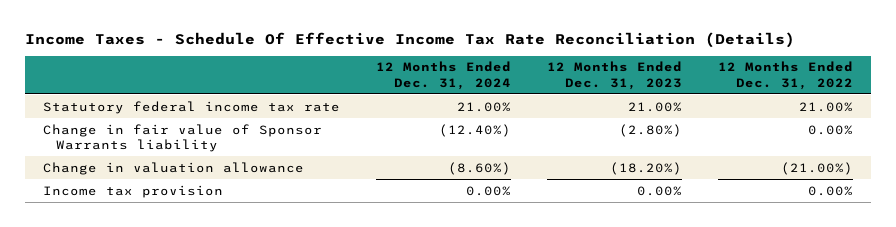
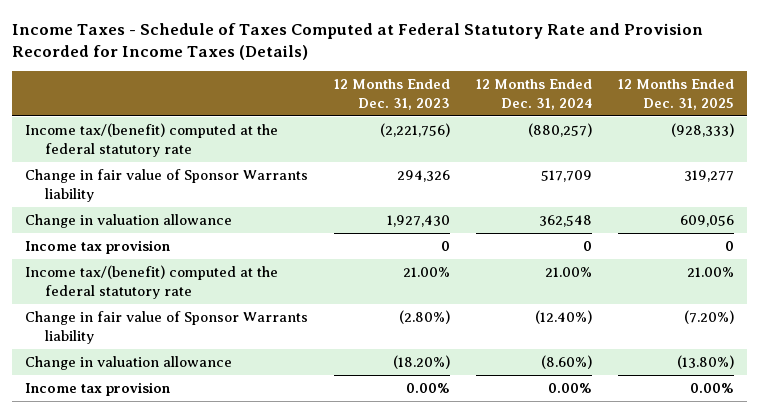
- Income Taxes - Schedule Of Effective Income Tax Rate Reconciliation (Details)
+ Income Taxes - Schedule of Taxes Computed at Federal Statutory Rate and Provision Recorded for Income Taxes (Details)
- | 12 Months Ended Dec. 31, 2024 | 12 Months Ended Dec. 31, 2023 | 12 Months Ended Dec. 31, 2022
+ | 12 Months Ended Dec. 31, 2023 | 12 Months Ended Dec. 31, 2024 | 12 Months Ended Dec. 31, 2025
- Statutory federal income tax rate | 21.00% | 21.00% | 21.00%
+ Income tax/(benefit) computed at the federal statutory rate | (2,221,756) | (880,257) | (928,333)
+ Change in fair value of Sponsor Warrants liability | 294,326 | 517,709 | 319,277
+ Change in valuation allowance | 1,927,430 | 362,548 | 609,056
+ Income tax provision | 0 | 0 | 0
+ Income tax/(benefit) computed at the federal statutory rate | 21.00% | 21.00% | 21.00%

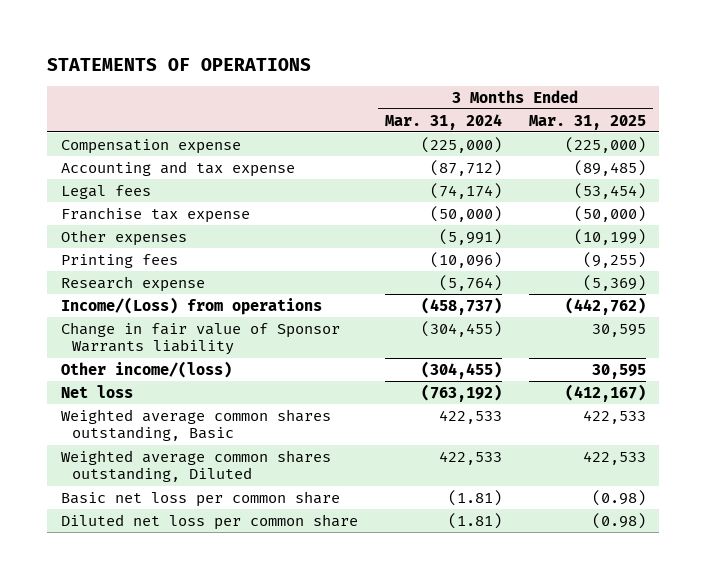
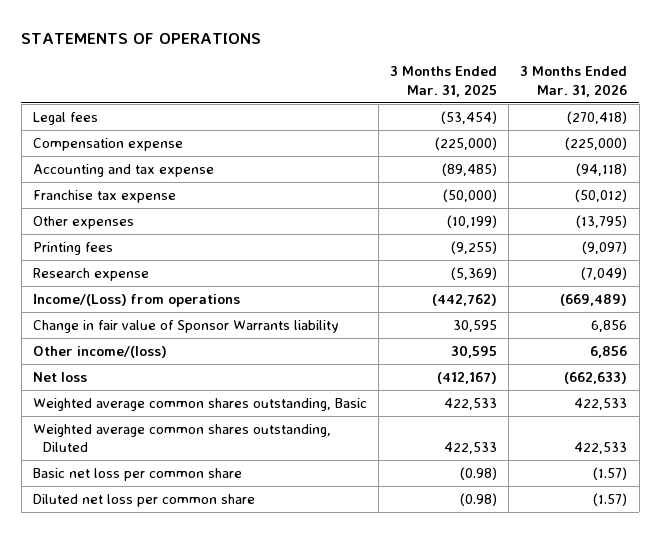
- | 3 Months Ended Mar. 31, 2024 | 3 Months Ended Mar. 31, 2025
+ | 3 Months Ended Mar. 31, 2025 | 3 Months Ended Mar. 31, 2026
moved up: Legal fees | (53,454) | (270,418)

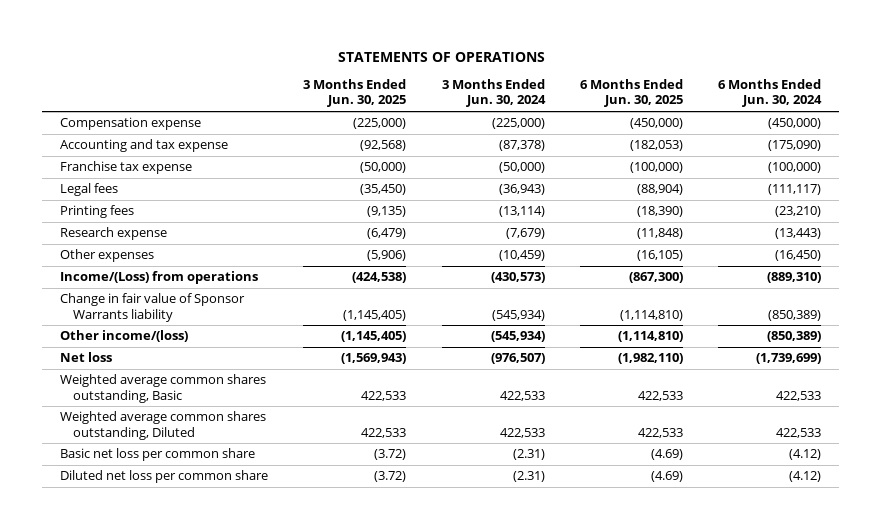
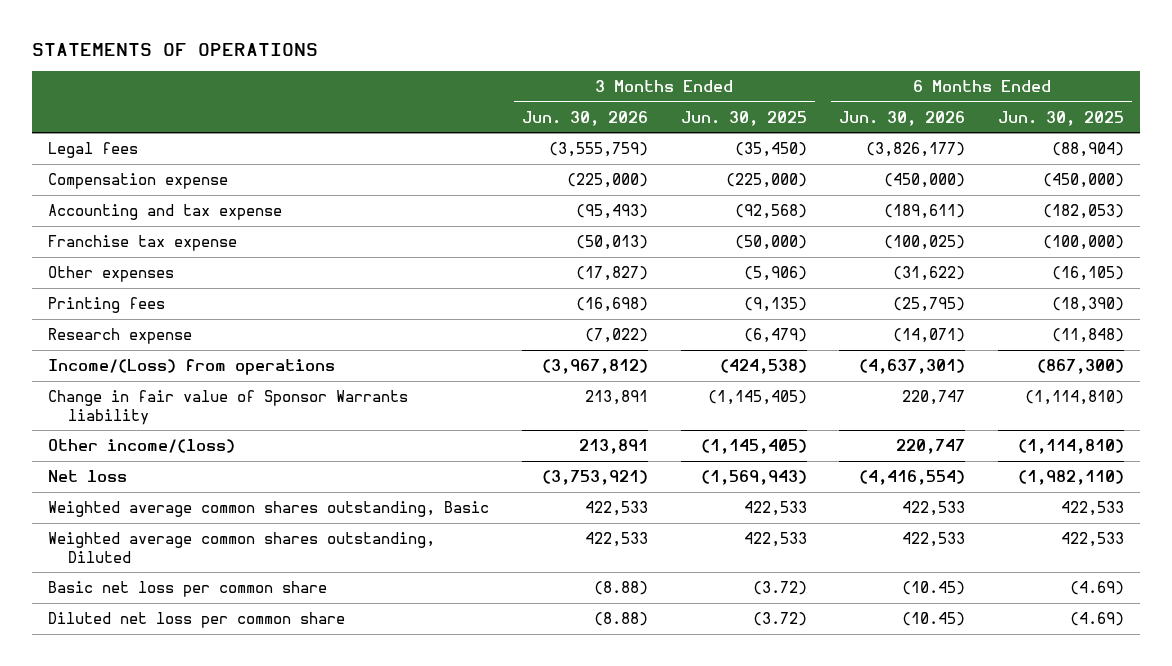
- | 3 Months Ended Jun. 30, 2025 | 3 Months Ended Jun. 30, 2024 | 6 Months Ended Jun. 30, 2025 | 6 Months Ended Jun. 30, 2024
+ | 3 Months Ended Jun. 30, 2026 | 3 Months Ended Jun. 30, 2025 | 6 Months Ended Jun. 30, 2026 | 6 Months Ended Jun. 30, 2025
moved up: Legal fees | (3,555,759) | (35,450) | (3,826,177) | (88,904)
moved up: Other expenses | (17,827) | (5,906) | (31,622) | (16,105)

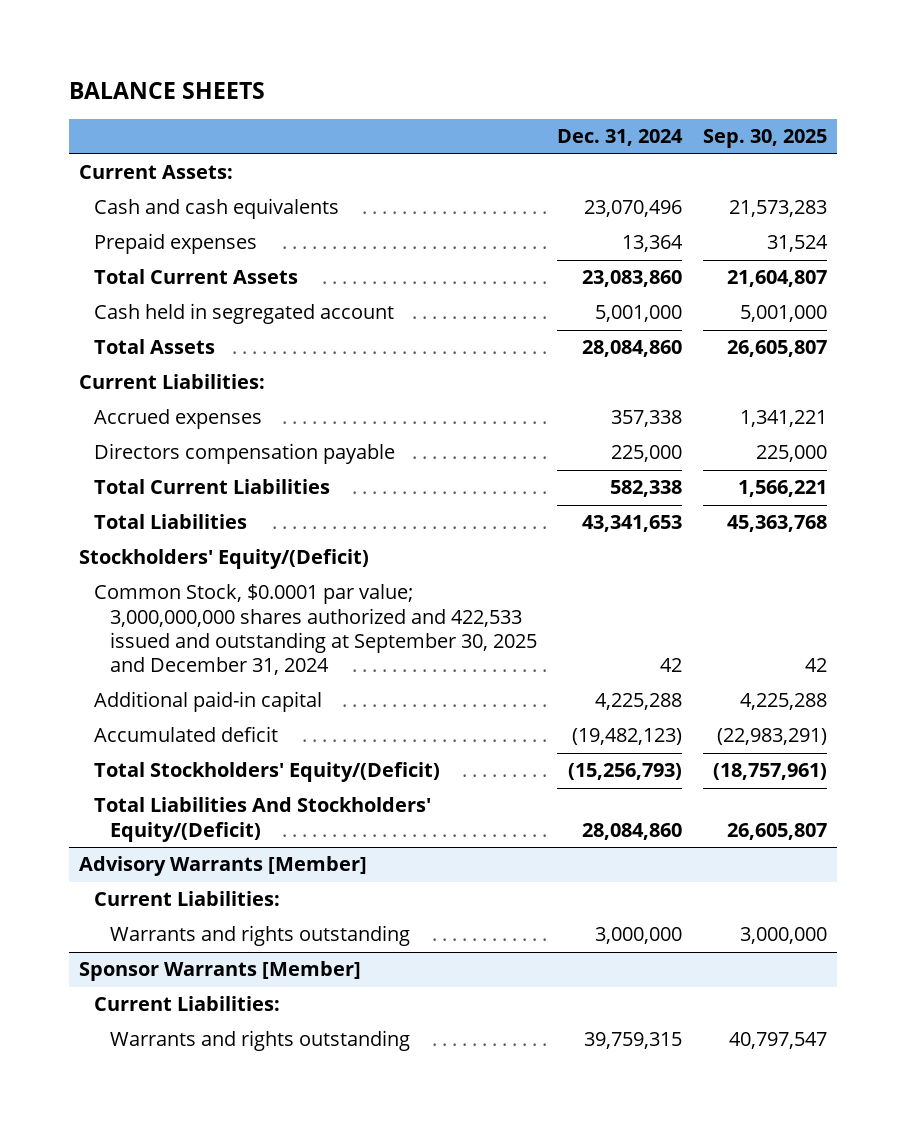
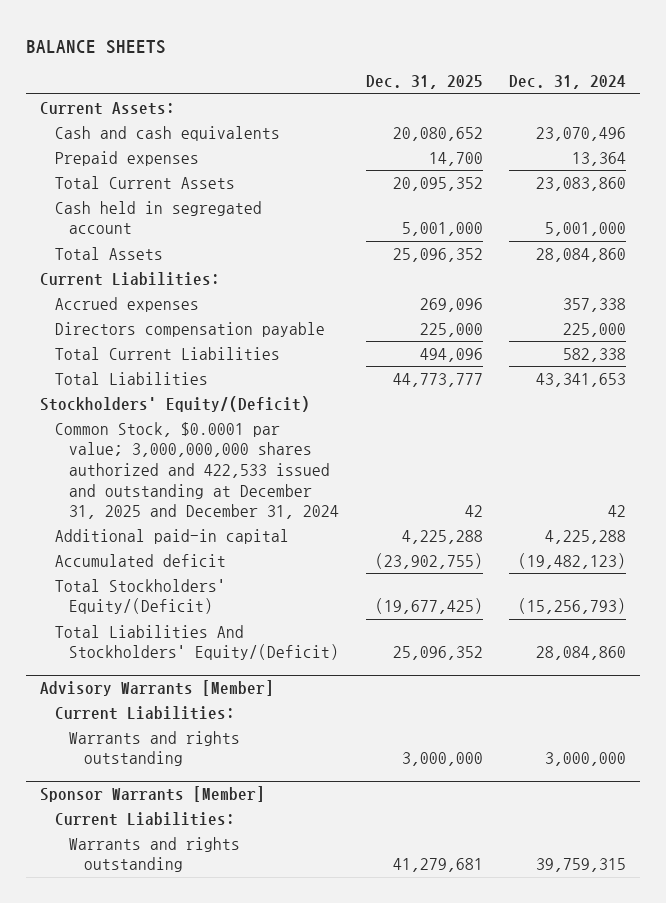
- | Dec. 31, 2024 | Sep. 30, 2025
+ | Dec. 31, 2025 | Dec. 31, 2024
- Common Stock, $0.0001 par value; 3,000,000,000 shares authorized and 422,533 issued and outstanding at September 30, 2025 and December 31, 2024 | 42 | 42
+ Common Stock, $0.0001 par value; 3,000,000,000 shares authorized and 422,533 issued and outstanding at December 31, 2025 and December 31, 2024 | 42 | 42

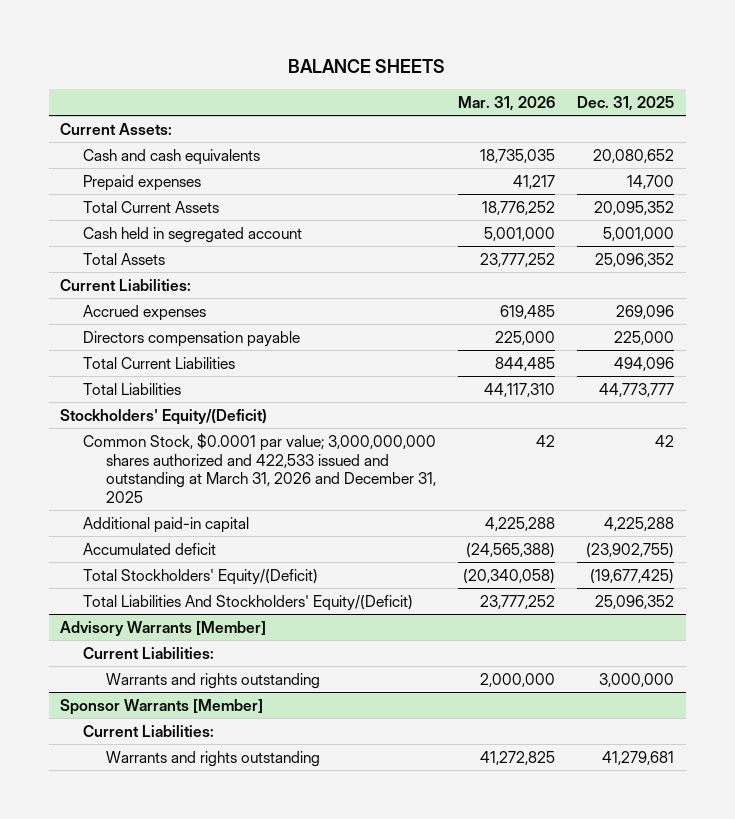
- | Dec. 31, 2025 | Dec. 31, 2024
+ | Mar. 31, 2026 | Dec. 31, 2025
- Common Stock, $0.0001 par value; 3,000,000,000 shares authorized and 422,533 issued and outstanding at December 31, 2025 and December 31, 2024 | 42 | 42
+ Common Stock, $0.0001 par value; 3,000,000,000 shares authorized and 422,533 issued and outstanding at March 31, 2026 and December 31, 2025 | 42 | 42

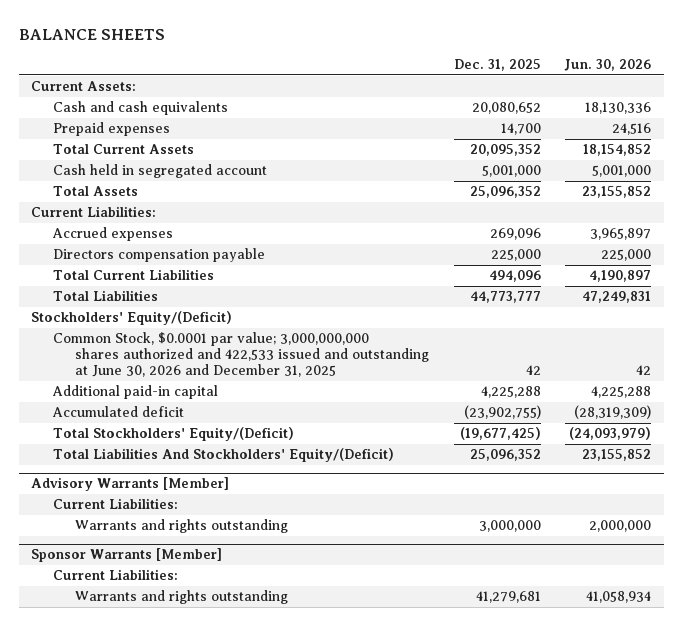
- | Mar. 31, 2026 | Dec. 31, 2025
+ | Dec. 31, 2025 | Jun. 30, 2026
- Common Stock, $0.0001 par value; 3,000,000,000 shares authorized and 422,533 issued and outstanding at March 31, 2026 and December 31, 2025 | 42 | 42
+ Common Stock, $0.0001 par value; 3,000,000,000 shares authorized and 422,533 issued and outstanding at June 30, 2026 and December 31, 2025 | 42 | 42

